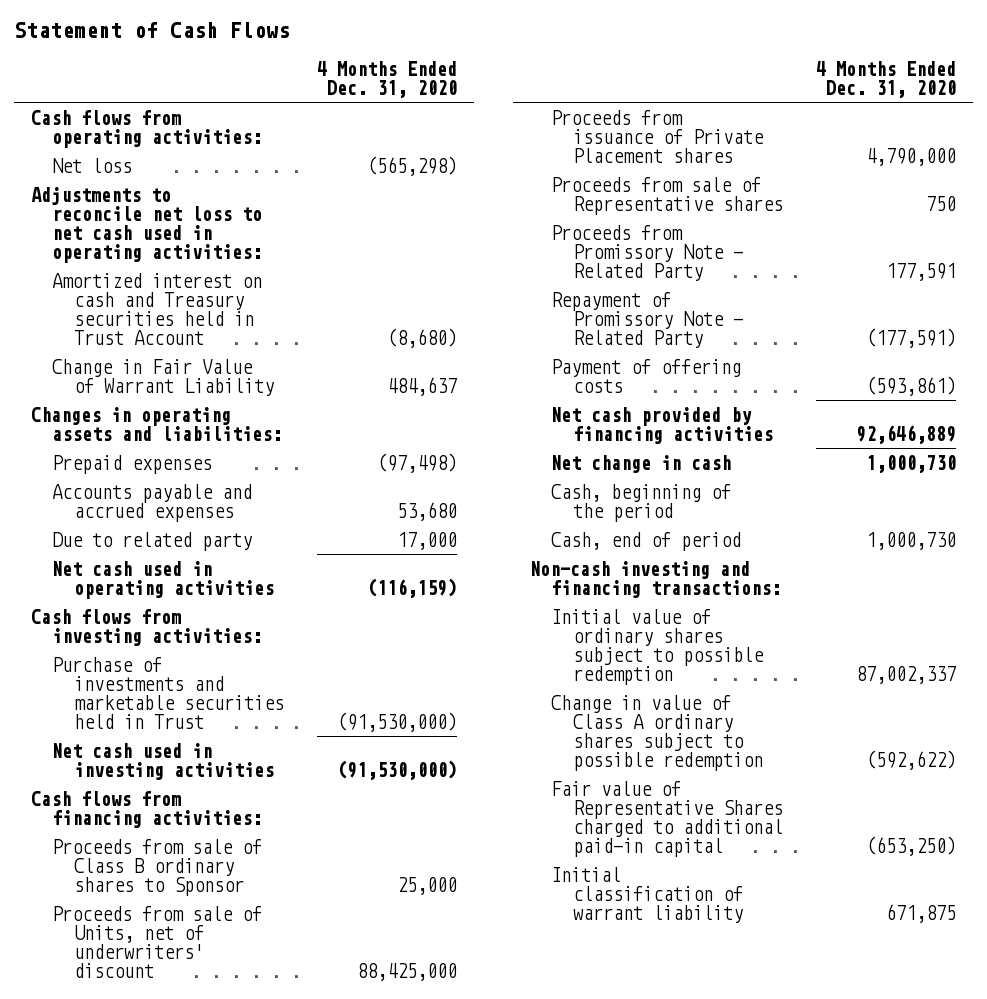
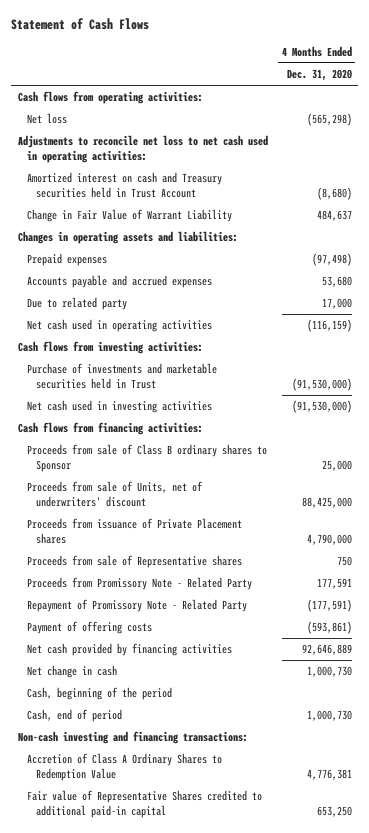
- Initial value of ordinary shares subject to possible redemption | 87,002,337
- Change in value of Class A ordinary shares subject to possible redemption | (592,622)
- Fair value of Representative Shares charged to additional paid-in capital | (653,250)
- Initial classification of warrant liability | 671,875
+ Accretion of Class A Ordinary Shares to Redemption Value | 4,776,381
+ Fair value of Representative Shares credited to additional paid-in capital | 653,250

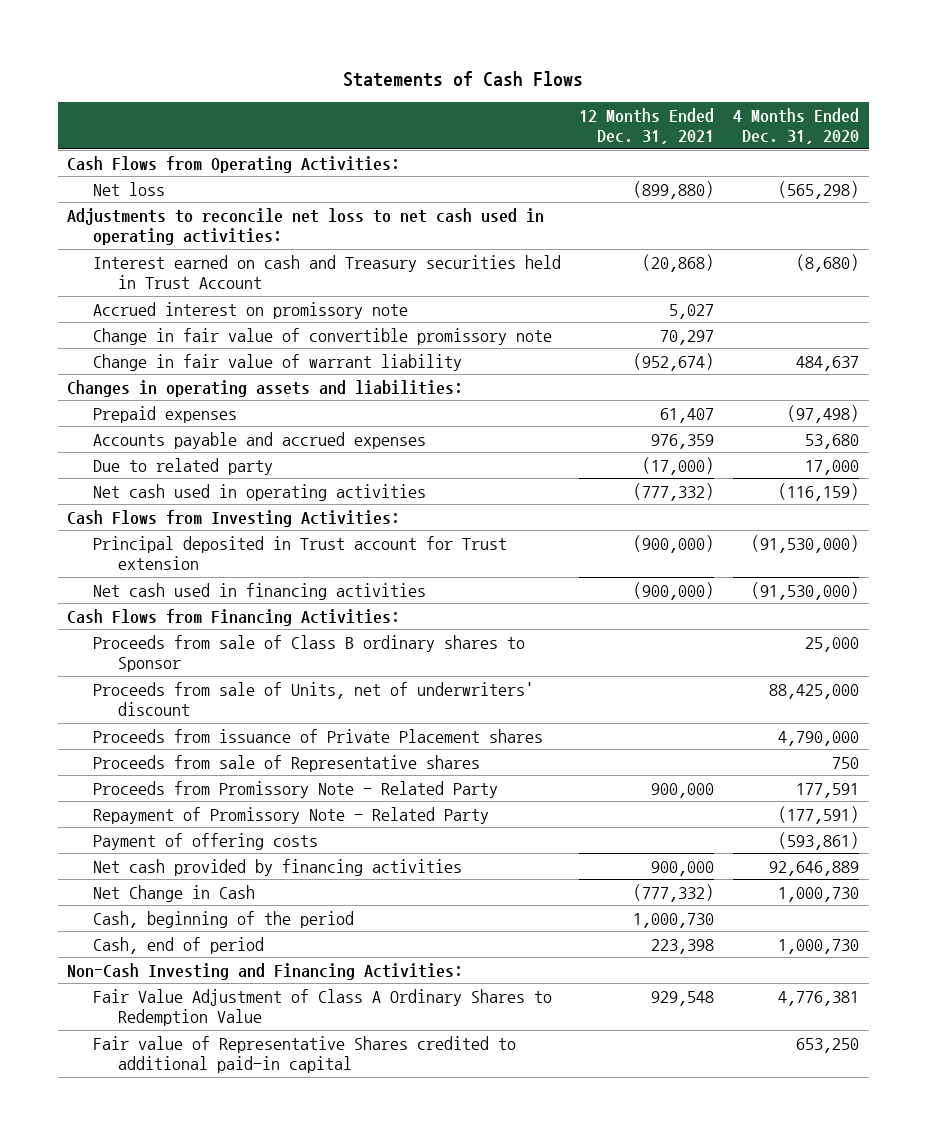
- Statement of Cash Flows
+ Statements of Cash Flows
- | 4 Months Ended Dec. 31, 2020
+ | 12 Months Ended Dec. 31, 2021 | 4 Months Ended Dec. 31, 2020
- Cash flows from operating activities:
+ Cash Flows from Operating Activities:
- Amortized interest on cash and Treasury securities held in Trust Account | (8,680)
- Change in Fair Value of Warrant Liability | 484,637
+ Interest earned on cash and Treasury securities held in Trust Account | (20,868) | (8,680)
+ Accrued interest on promissory note | 5,027 |
+ Change in fair value of convertible promissory note | 70,297 |
+ Change in fair value of warrant liability | (952,674) | 484,637
- Cash flows from investing activities:
- Purchase of investments and marketable securities held in Trust | (91,530,000)
- Net cash used in investing activities | (91,530,000)
- Cash flows from financing activities:
+ Cash Flows from Investing Activities:
+ Principal deposited in Trust account for Trust extension | (900,000) | (91,530,000)
+ Net cash used in financing activities | (900,000) | (91,530,000)
+ Cash Flows from Financing Activities:
- Net change in cash | 1,000,730
+ Net Change in Cash | (777,332) | 1,000,730
- Non-cash investing and financing transactions:
- Accretion of Class A Ordinary Shares to Redemption Value | 4,776,381
+ Non-Cash Investing and Financing Activities:
+ Fair Value Adjustment of Class A Ordinary Shares to Redemption Value | 929,548 | 4,776,381

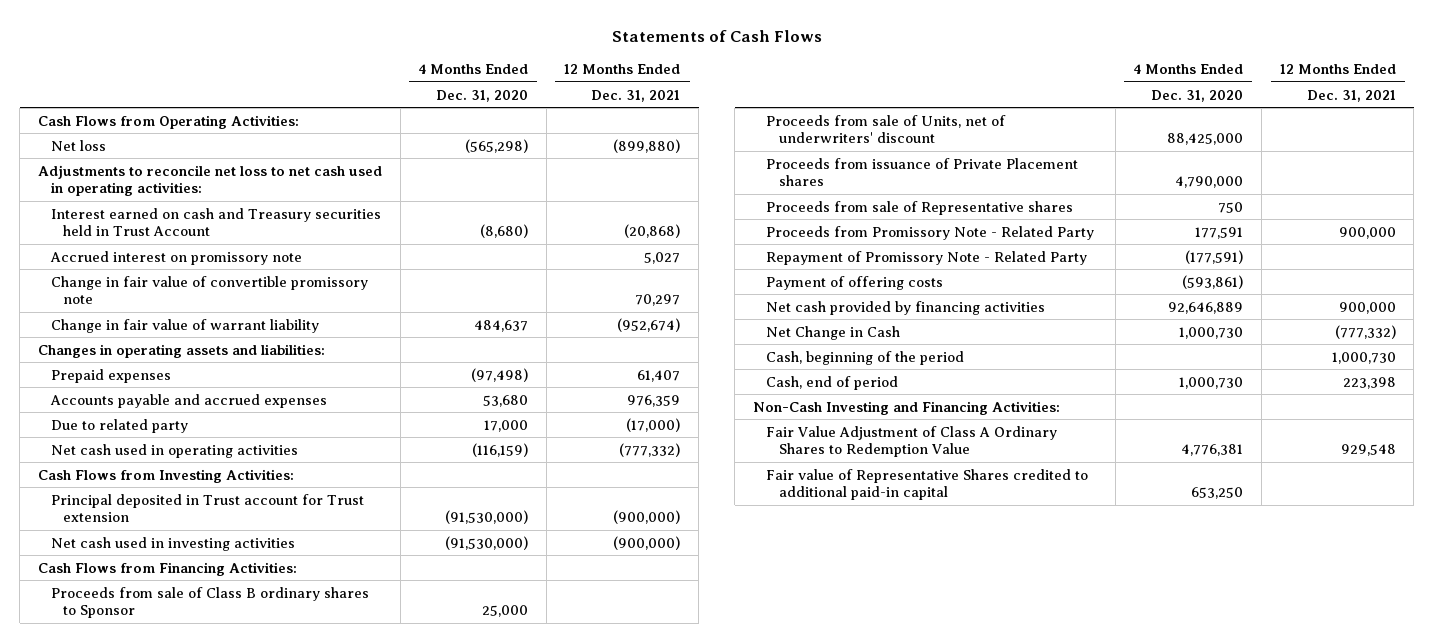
- | 12 Months Ended Dec. 31, 2021 | 4 Months Ended Dec. 31, 2020
+ | 4 Months Ended Dec. 31, 2020 | 12 Months Ended Dec. 31, 2021
- Net cash used in financing activities | (900,000) | (91,530,000)
+ Net cash used in investing activities | (91,530,000) | (900,000)

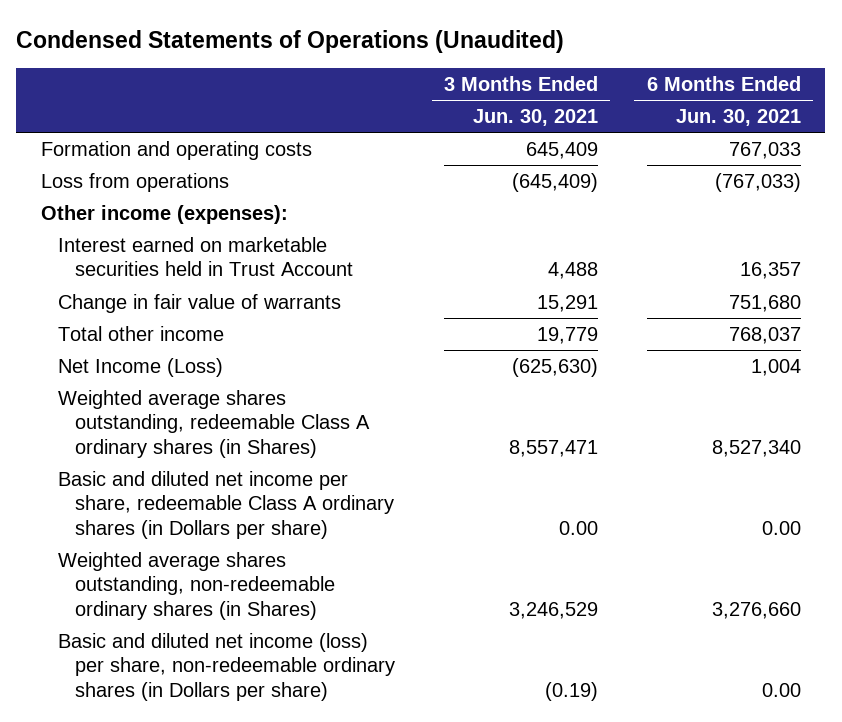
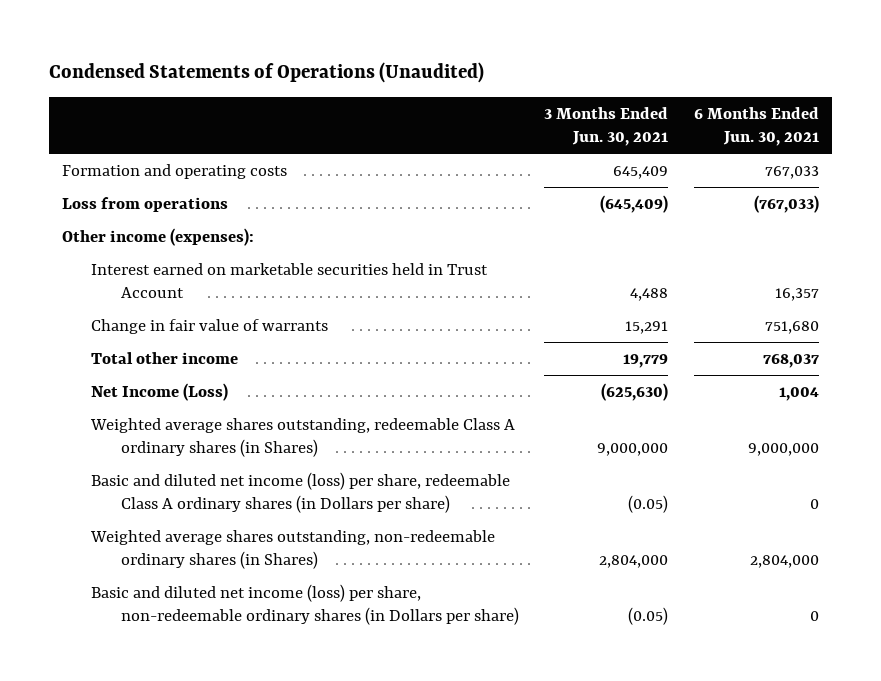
- Weighted average shares outstanding, redeemable Class A ordinary shares (in Shares) | 8,557,471 | 8,527,340
- Basic and diluted net income per share, redeemable Class A ordinary shares (in Dollars per share) | 0.00 | 0.00
- Weighted average shares outstanding, non-redeemable ordinary shares (in Shares) | 3,246,529 | 3,276,660
- Basic and diluted net income (loss) per share, non-redeemable ordinary shares (in Dollars per share) | (0.19) | 0.00
+ Weighted average shares outstanding, redeemable Class A ordinary shares (in Shares) | 9,000,000 | 9,000,000
+ Basic and diluted net income (loss) per share, redeemable Class A ordinary shares (in Dollars per share) | (0.05) | 0
+ Weighted average shares outstanding, non-redeemable ordinary shares (in Shares) | 2,804,000 | 2,804,000
+ Basic and diluted net income (loss) per share, non-redeemable ordinary shares (in Dollars per share) | (0.05) | 0

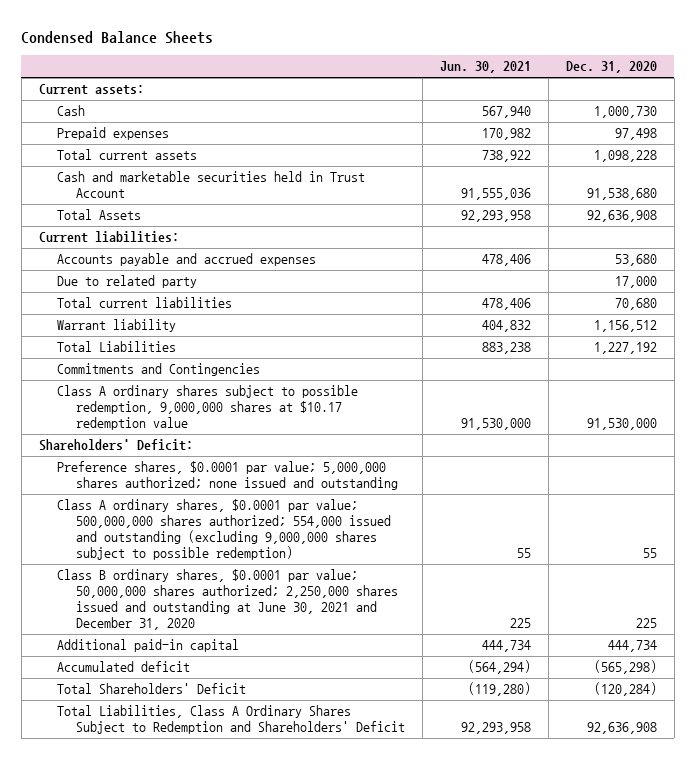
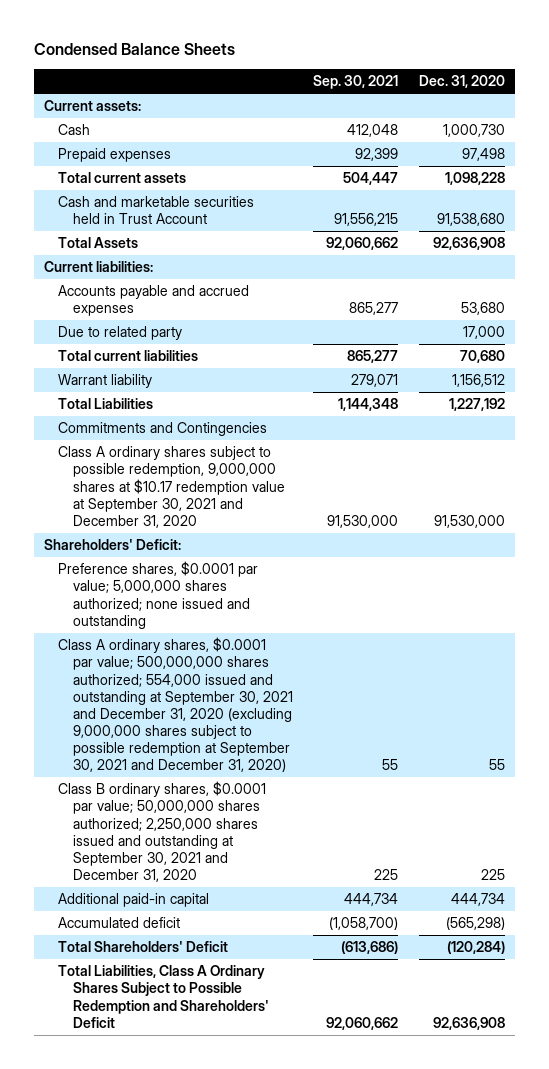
- | Jun. 30, 2021 | Dec. 31, 2020
+ | Sep. 30, 2021 | Dec. 31, 2020
- Class A ordinary shares subject to possible redemption, 9,000,000 shares at $10.17 redemption value | 91,530,000 | 91,530,000
+ Class A ordinary shares subject to possible redemption, 9,000,000 shares at $10.17 redemption value at September 30, 2021 and December 31, 2020 | 91,530,000 | 91,530,000
- Class A ordinary shares, $0.0001 par value; 500,000,000 shares authorized; 554,000 issued and outstanding (excluding 9,000,000 shares subject to possible redemption) | 55 | 55
- Class B ordinary shares, $0.0001 par value; 50,000,000 shares authorized; 2,250,000 shares issued and outstanding at June 30, 2021 and December 31, 2020 | 225 | 225
+ Class A ordinary shares, $0.0001 par value; 500,000,000 shares authorized; 554,000 issued and outstanding at September 30, 2021 and December 31, 2020 (excluding 9,000,000 shares subject to possible redemption at September 30, 2021 and December 31, 2020) | 55 | 55
+ Class B ordinary shares, $0.0001 par value; 50,000,000 shares authorized; 2,250,000 shares issued and outstanding at September 30, 2021 and December 31, 2020 | 225 | 225
- Total Liabilities, Class A Ordinary Shares Subject to Redemption and Shareholders' Deficit | 92,293,958 | 92,636,908
+ Total Liabilities, Class A Ordinary Shares Subject to Possible Redemption and Shareholders' Deficit | 92,060,662 | 92,636,908

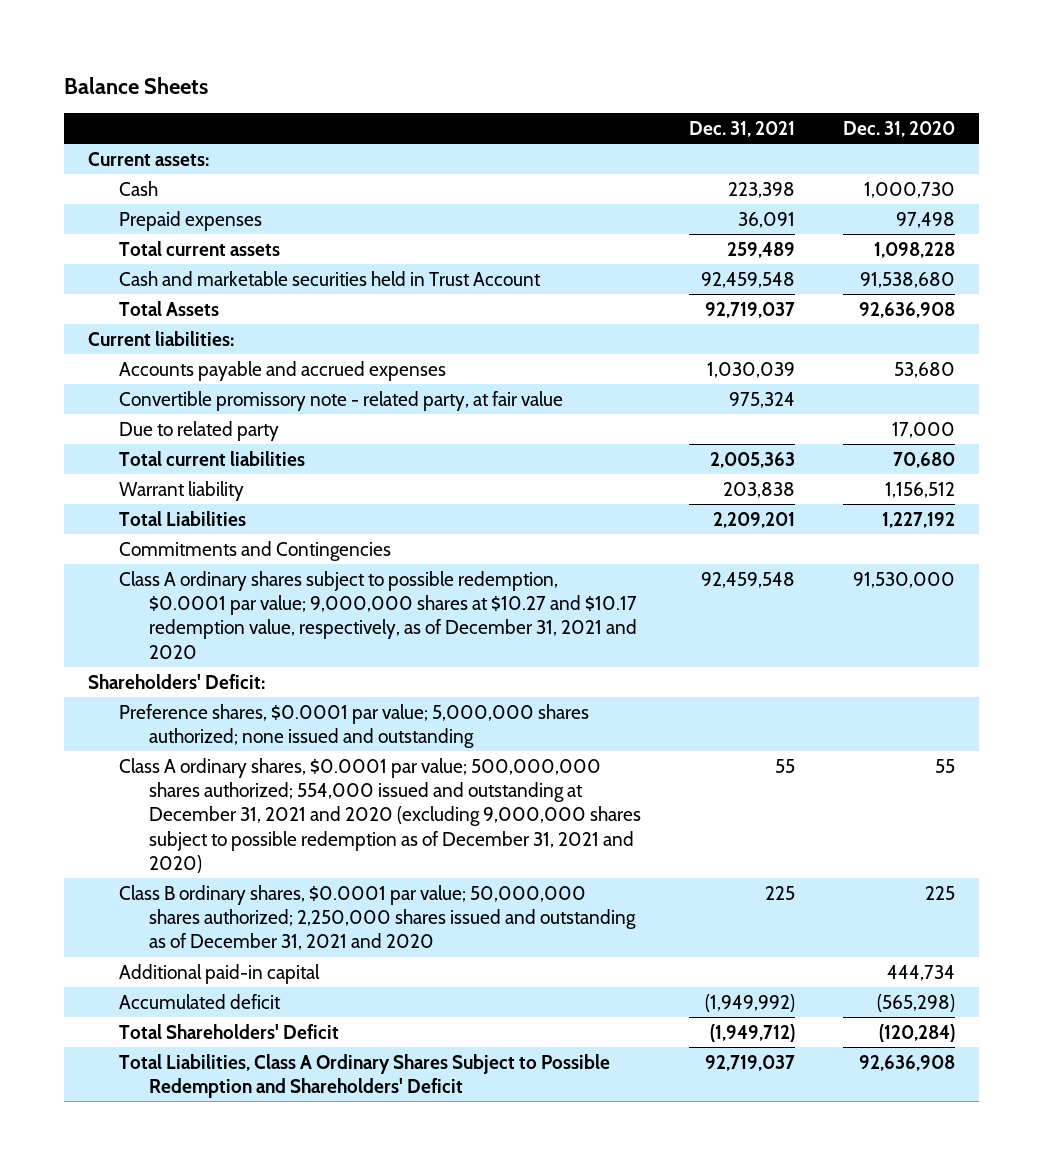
- Condensed Balance Sheets
+ Balance Sheets
- | Sep. 30, 2021 | Dec. 31, 2020
+ | Dec. 31, 2021 | Dec. 31, 2020
+ Convertible promissory note - related party, at fair value | 975,324 |
- Class A ordinary shares subject to possible redemption, 9,000,000 shares at $10.17 redemption value at September 30, 2021 and December 31, 2020 | 91,530,000 | 91,530,000
+ Class A ordinary shares subject to possible redemption, $0.0001 par value; 9,000,000 shares at $10.27 and $10.17 redemption value, respectively, as of December 31, 2021 and 2020 | 92,459,548 | 91,530,000
- Class A ordinary shares, $0.0001 par value; 500,000,000 shares authorized; 554,000 issued and outstanding at September 30, 2021 and December 31, 2020 (excluding 9,000,000 shares subject to possible redemption at September 30, 2021 and December 31, 2020) | 55 | 55
- Class B ordinary shares, $0.0001 par value; 50,000,000 shares authorized; 2,250,000 shares issued and outstanding at September 30, 2021 and December 31, 2020 | 225 | 225
+ Class A ordinary shares, $0.0001 par value; 500,000,000 shares authorized; 554,000 issued and outstanding at December 31, 2021 and 2020 (excluding 9,000,000 shares subject to possible redemption as of December 31, 2021 and 2020) | 55 | 55
+ Class B ordinary shares, $0.0001 par value; 50,000,000 shares authorized; 2,250,000 shares issued and outstanding as of December 31, 2021 and 2020 | 225 | 225

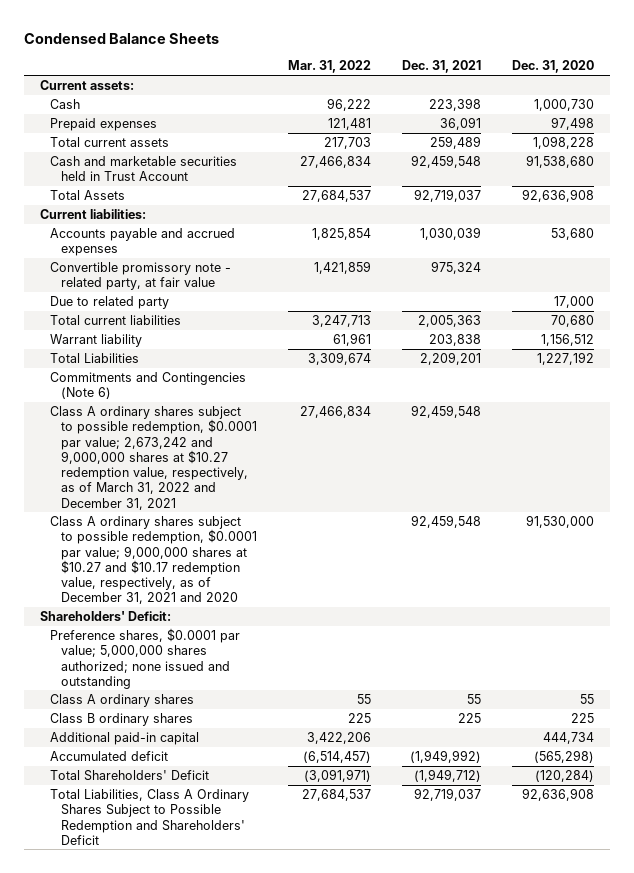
- Balance Sheets
+ Condensed Balance Sheets
- | Dec. 31, 2021 | Dec. 31, 2020
+ | Mar. 31, 2022 | Dec. 31, 2021 | Dec. 31, 2020
- Commitments and Contingencies
+ Commitments and Contingencies (Note 6)
+ Class A ordinary shares subject to possible redemption, $0.0001 par value; 2,673,242 and 9,000,000 shares at $10.27 redemption value, respectively, as of March 31, 2022 and December 31, 2021 | 27,466,834 | 92,459,548 |
- Class A ordinary shares, $0.0001 par value; 500,000,000 shares authorized; 554,000 issued and outstanding at December 31, 2021 and 2020 (excluding 9,000,000 shares subject to possible redemption as of December 31, 2021 and 2020) | 55 | 55
- Class B ordinary shares, $0.0001 par value; 50,000,000 shares authorized; 2,250,000 shares issued and outstanding as of December 31, 2021 and 2020 | 225 | 225
+ Class A ordinary shares | 55 | 55 | 55
+ Class B ordinary shares | 225 | 225 | 225

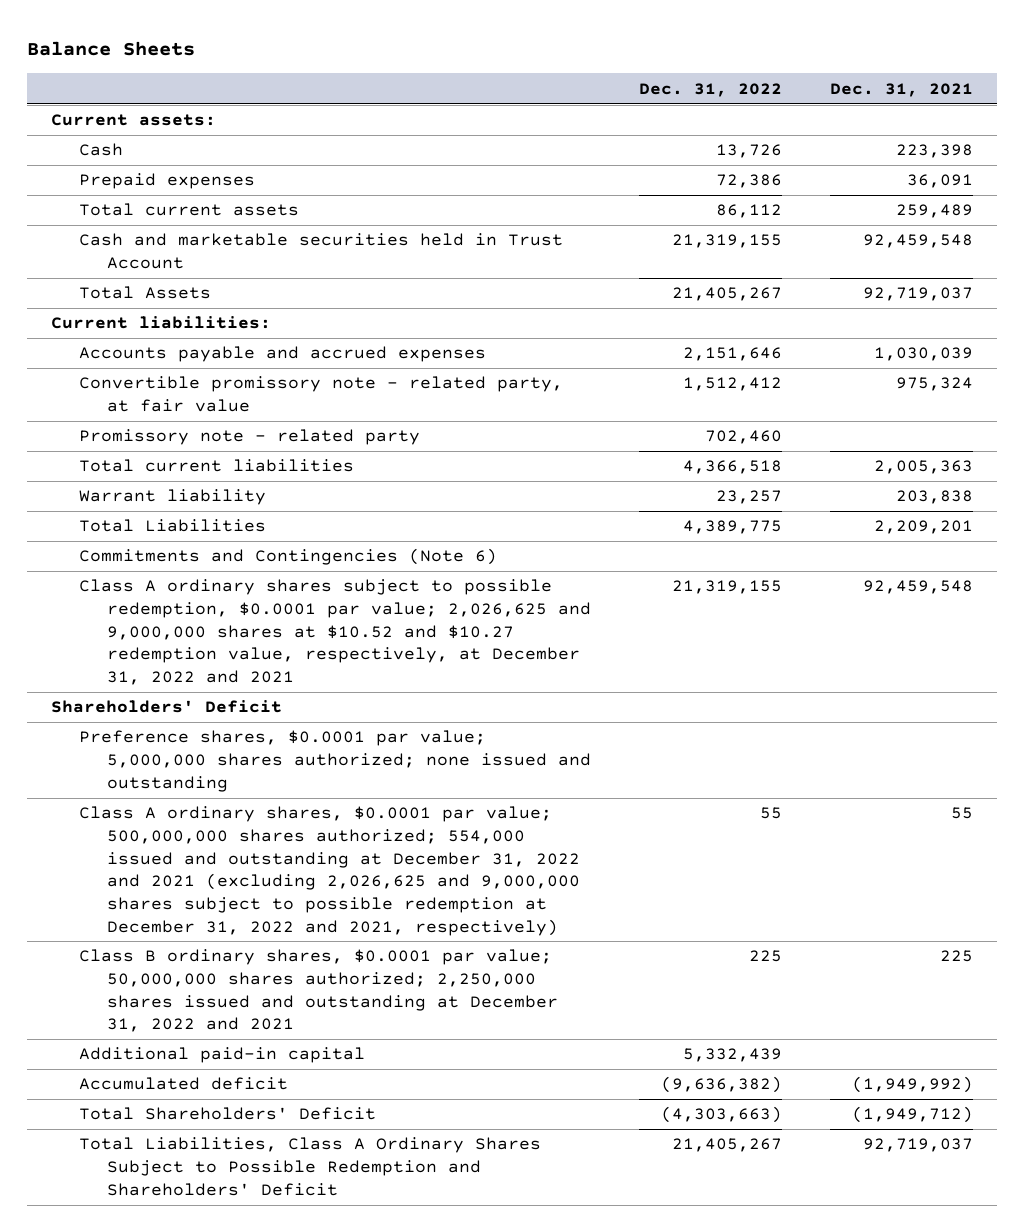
- Condensed Balance Sheets
+ Balance Sheets
- | Mar. 31, 2022 | Dec. 31, 2021 | Dec. 31, 2020
+ | Dec. 31, 2022 | Dec. 31, 2021
- Due to related party | | | 17,000
+ Promissory note - related party | 702,460 |
- Class A ordinary shares subject to possible redemption, $0.0001 par value; 2,673,242 and 9,000,000 shares at $10.27 redemption value, respectively, as of March 31, 2022 and December 31, 2021 | 27,466,834 | 92,459,548 |
- Class A ordinary shares subject to possible redemption, $0.0001 par value; 9,000,000 shares at $10.27 and $10.17 redemption value, respectively, as of December 31, 2021 and 2020 | | 92,459,548 | 91,530,000
- Shareholders' Deficit:
+ Class A ordinary shares subject to possible redemption, $0.0001 par value; 2,026,625 and 9,000,000 shares at $10.52 and $10.27 redemption value, respectively, at December 31, 2022 and 2021 | 21,319,155 | 92,459,548
+ Shareholders' Deficit
- Class A ordinary shares | 55 | 55 | 55
- Class B ordinary shares | 225 | 225 | 225
+ Class A ordinary shares, $0.0001 par value; 500,000,000 shares authorized; 554,000 issued and outstanding at December 31, 2022 and 2021 (excluding 2,026,625 and 9,000,000 shares subject to possible redemption at December 31, 2022 and 2021, respectively) | 55 | 55
+ Class B ordinary shares, $0.0001 par value; 50,000,000 shares authorized; 2,250,000 shares issued and outstanding at December 31, 2022 and 2021 | 225 | 225

